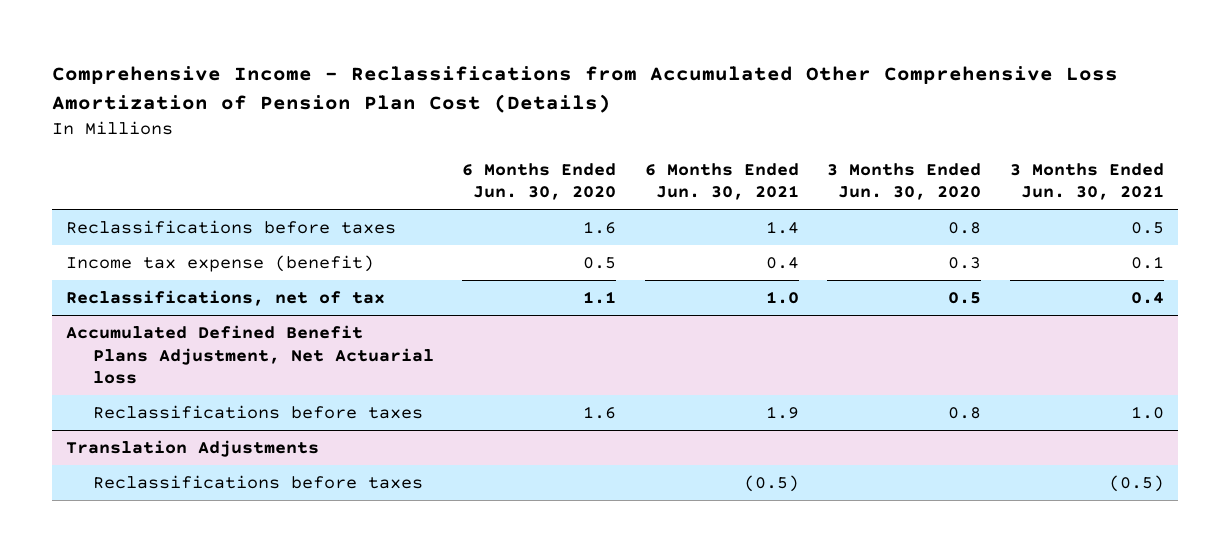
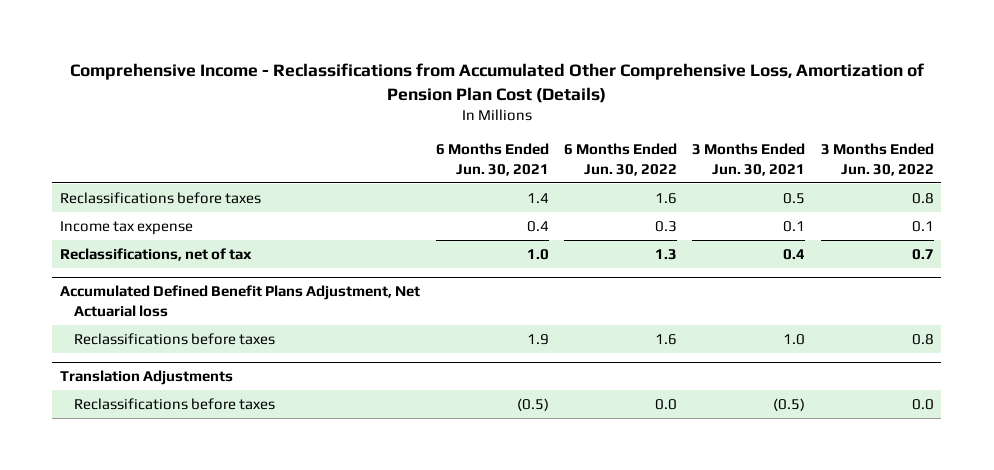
- Comprehensive Income - Reclassifications from Accumulated Other Comprehensive Loss Amortization of Pension Plan Cost (Details)
+ Comprehensive Income - Reclassifications from Accumulated Other Comprehensive Loss, Amortization of Pension Plan Cost (Details)
- | 6 Months Ended Jun. 30, 2020 | 6 Months Ended Jun. 30, 2021 | 3 Months Ended Jun. 30, 2020 | 3 Months Ended Jun. 30, 2021
+ | 6 Months Ended Jun. 30, 2021 | 6 Months Ended Jun. 30, 2022 | 3 Months Ended Jun. 30, 2021 | 3 Months Ended Jun. 30, 2022
- Income tax expense (benefit) | 0.5 | 0.4 | 0.3 | 0.1
+ Income tax expense | 0.4 | 0.3 | 0.1 | 0.1

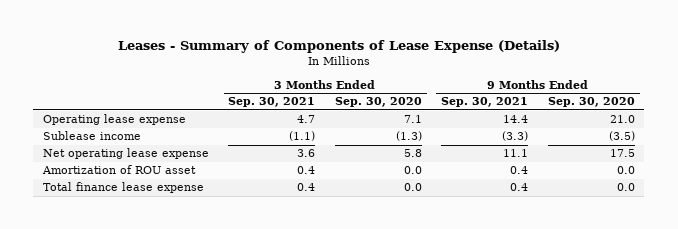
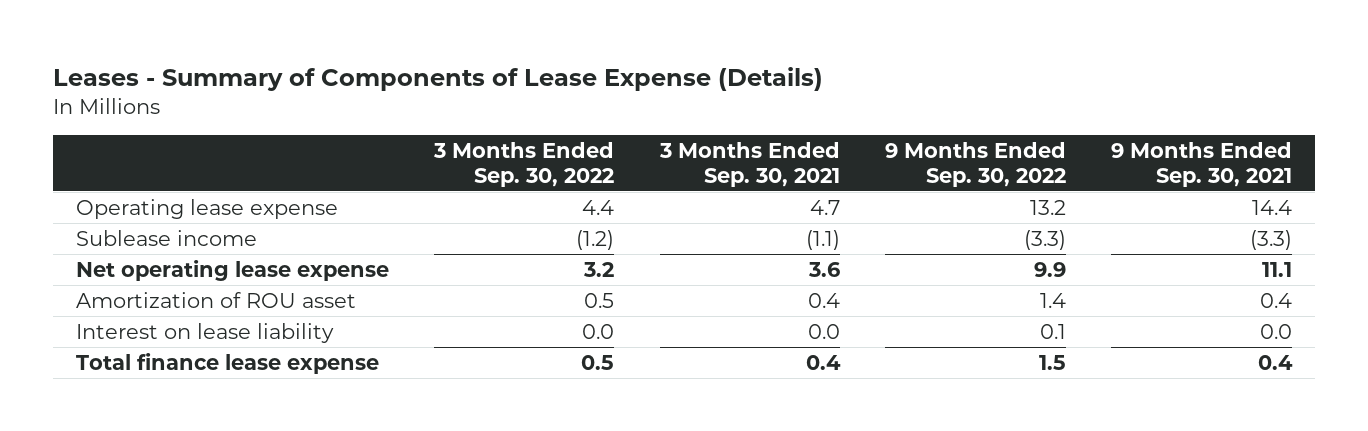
- | 3 Months Ended Sep. 30, 2021 | 3 Months Ended Sep. 30, 2020 | 9 Months Ended Sep. 30, 2021 | 9 Months Ended Sep. 30, 2020
+ | 3 Months Ended Sep. 30, 2022 | 3 Months Ended Sep. 30, 2021 | 9 Months Ended Sep. 30, 2022 | 9 Months Ended Sep. 30, 2021
+ Interest on lease liability | 0.0 | 0.0 | 0.1 | 0.0

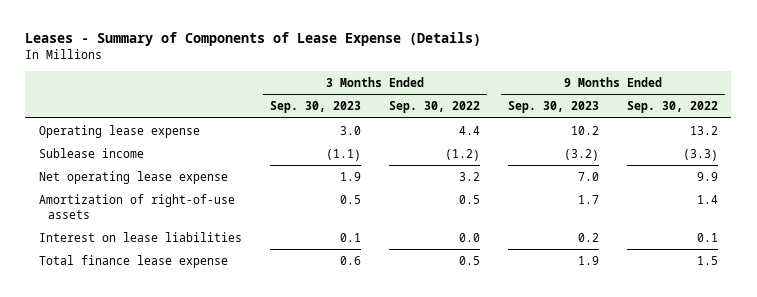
- | 3 Months Ended Sep. 30, 2022 | 3 Months Ended Sep. 30, 2021 | 9 Months Ended Sep. 30, 2022 | 9 Months Ended Sep. 30, 2021
+ | 3 Months Ended Sep. 30, 2023 | 3 Months Ended Sep. 30, 2022 | 9 Months Ended Sep. 30, 2023 | 9 Months Ended Sep. 30, 2022
- Amortization of ROU asset | 0.5 | 0.4 | 1.4 | 0.4
- Interest on lease liability | 0.0 | 0.0 | 0.1 | 0.0
+ Amortization of right-of-use assets | 0.5 | 0.5 | 1.7 | 1.4
+ Interest on lease liabilities | 0.1 | 0.0 | 0.2 | 0.1

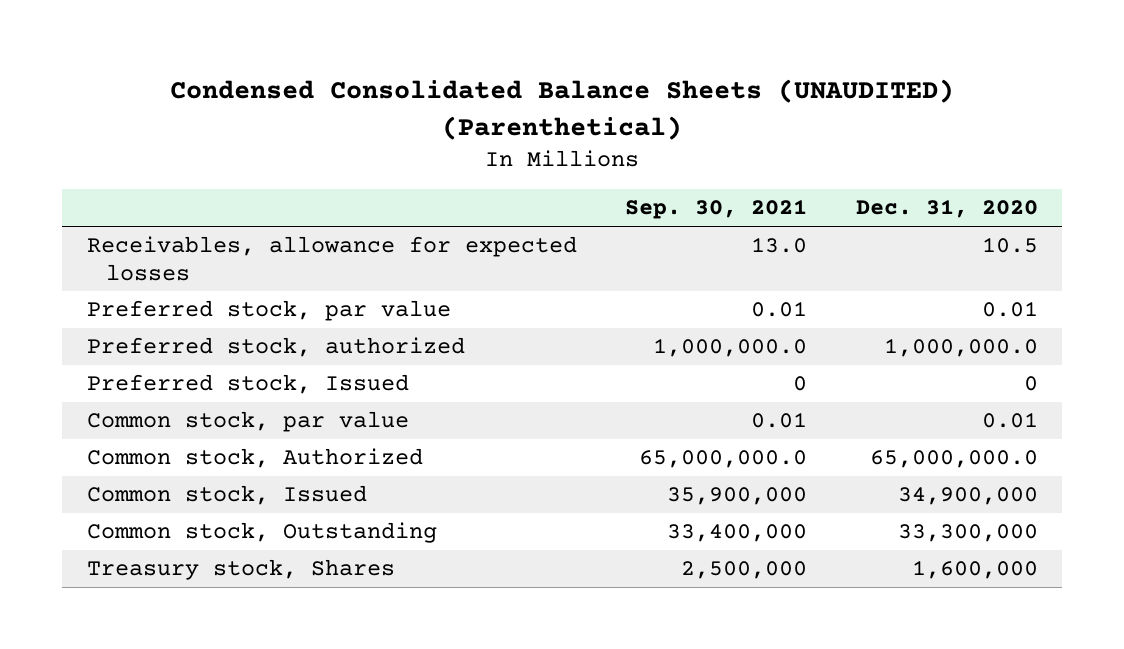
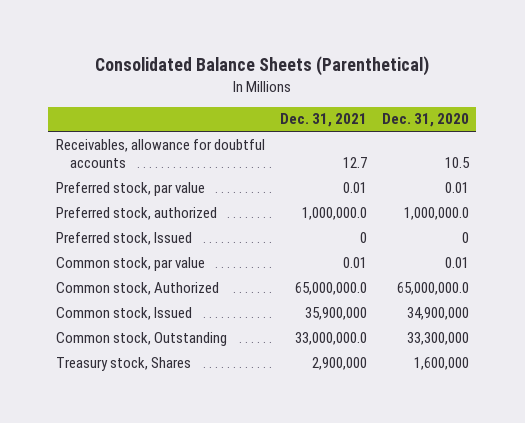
- Condensed Consolidated Balance Sheets (UNAUDITED) (Parenthetical)
+ Consolidated Balance Sheets (Parenthetical)
- | Sep. 30, 2021 | Dec. 31, 2020
+ | Dec. 31, 2021 | Dec. 31, 2020
- Receivables, allowance for expected losses | 13.0 | 10.5
+ Receivables, allowance for doubtful accounts | 12.7 | 10.5

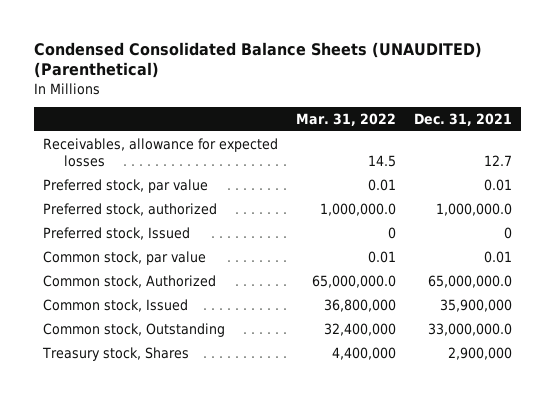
- Consolidated Balance Sheets (Parenthetical)
+ Condensed Consolidated Balance Sheets (UNAUDITED) (Parenthetical)
- | Dec. 31, 2021 | Dec. 31, 2020
+ | Mar. 31, 2022 | Dec. 31, 2021
- Receivables, allowance for doubtful accounts | 12.7 | 10.5
+ Receivables, allowance for expected losses | 14.5 | 12.7

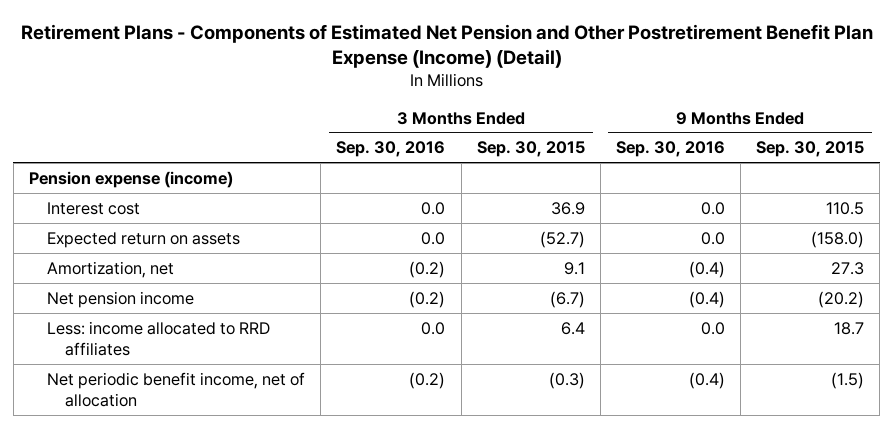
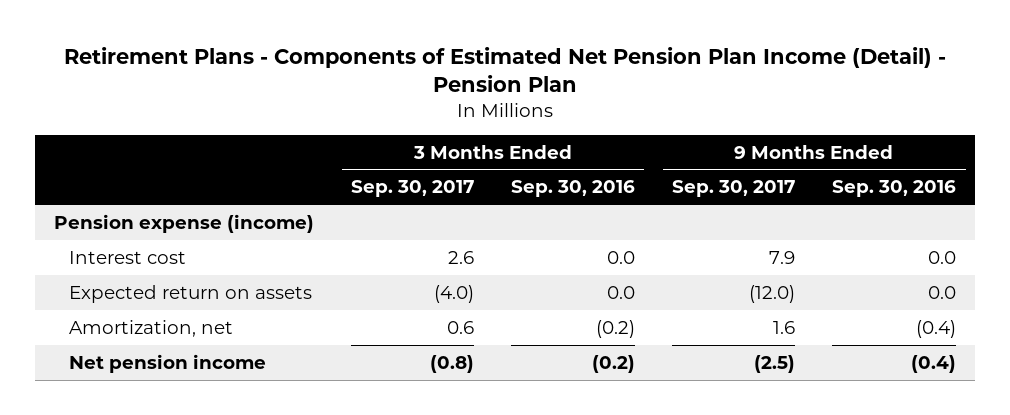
- Retirement Plans - Components of Estimated Net Pension and Other Postretirement Benefit Plan Expense (Income) (Detail)
+ Retirement Plans - Components of Estimated Net Pension Plan Income (Detail) - Pension Plan
- | 3 Months Ended Sep. 30, 2016 | 3 Months Ended Sep. 30, 2015 | 9 Months Ended Sep. 30, 2016 | 9 Months Ended Sep. 30, 2015
+ | 3 Months Ended Sep. 30, 2017 | 3 Months Ended Sep. 30, 2016 | 9 Months Ended Sep. 30, 2017 | 9 Months Ended Sep. 30, 2016
- Less: income allocated to RRD affiliates | 0.0 | 6.4 | 0.0 | 18.7
- Net periodic benefit income, net of allocation | (0.2) | (0.3) | (0.4) | (1.5)

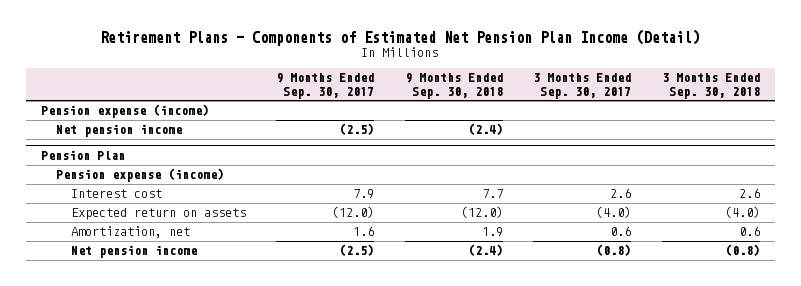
- Retirement Plans - Components of Estimated Net Pension Plan Income (Detail) - Pension Plan
+ Retirement Plans - Components of Estimated Net Pension Plan Income (Detail)
- | 3 Months Ended Sep. 30, 2017 | 3 Months Ended Sep. 30, 2016 | 9 Months Ended Sep. 30, 2017 | 9 Months Ended Sep. 30, 2016
+ | 9 Months Ended Sep. 30, 2017 | 9 Months Ended Sep. 30, 2018 | 3 Months Ended Sep. 30, 2017 | 3 Months Ended Sep. 30, 2018
+ Net pension income | (2.5) | (2.4) | |
+ Pension Plan
+ Pension expense (income)

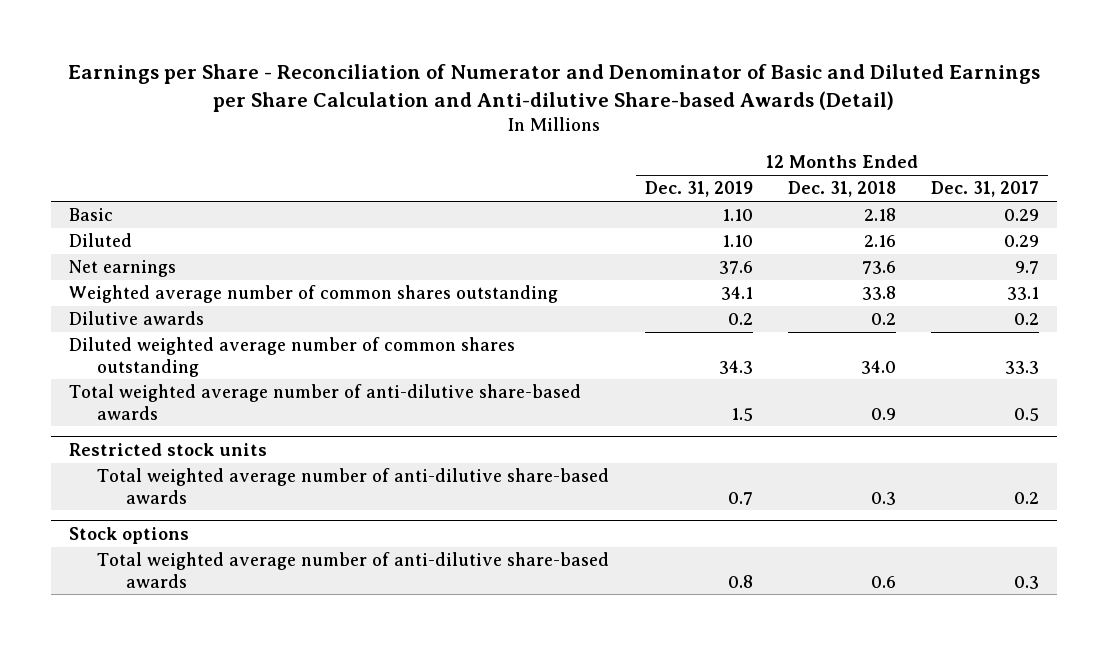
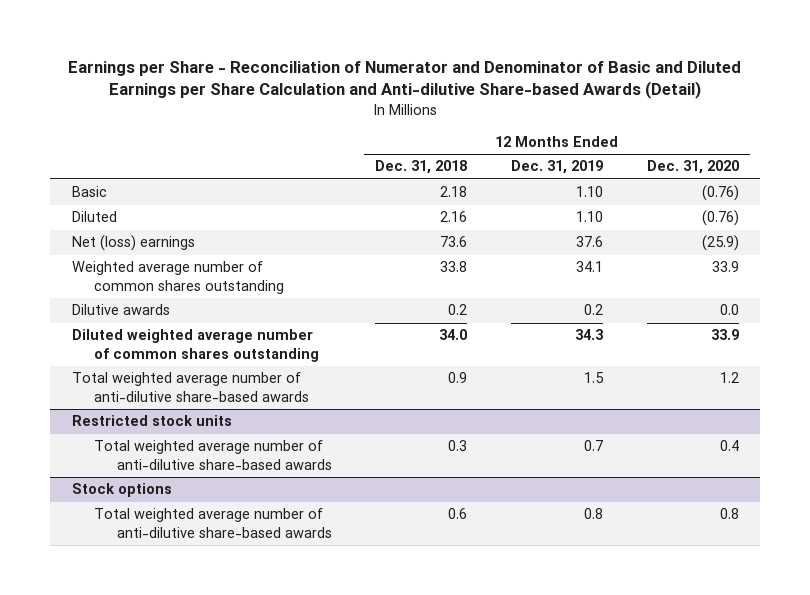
- | 12 Months Ended Dec. 31, 2019 | 12 Months Ended Dec. 31, 2018 | 12 Months Ended Dec. 31, 2017
+ | 12 Months Ended Dec. 31, 2018 | 12 Months Ended Dec. 31, 2019 | 12 Months Ended Dec. 31, 2020
- Net earnings | 37.6 | 73.6 | 9.7
+ Net (loss) earnings | 73.6 | 37.6 | (25.9)

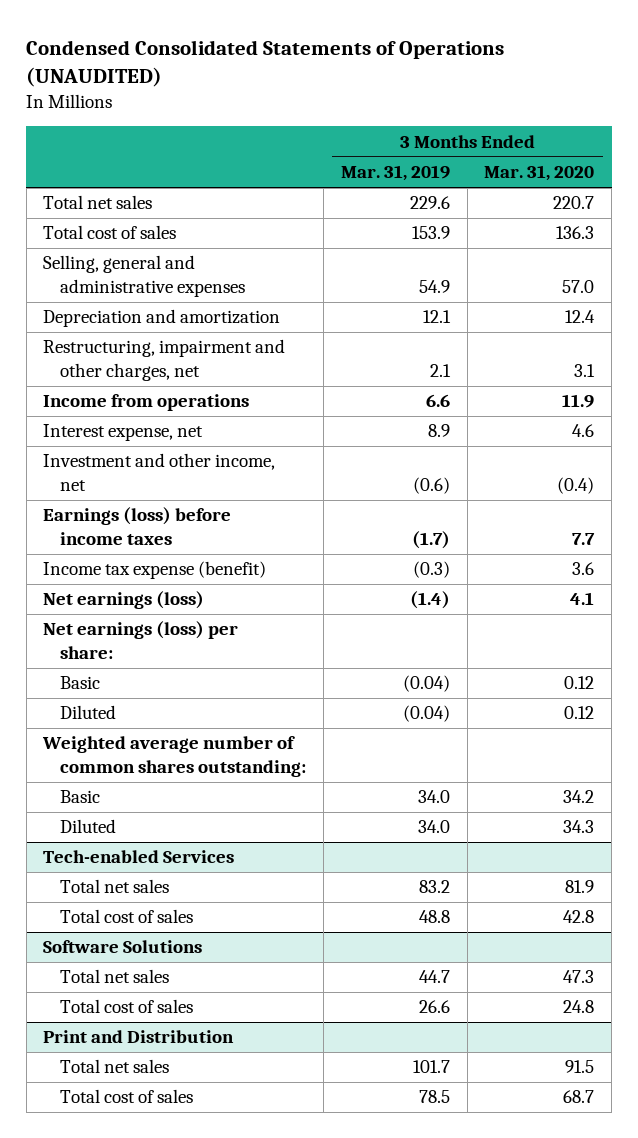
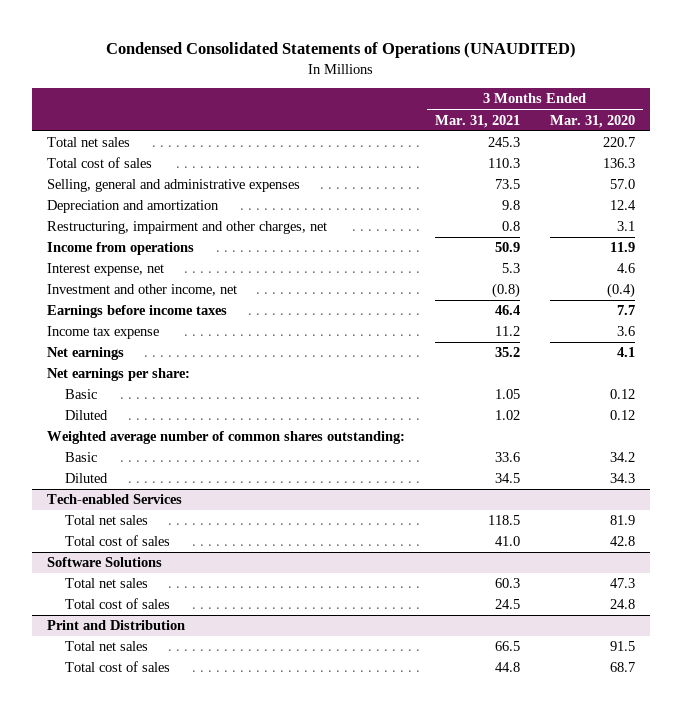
- | 3 Months Ended Mar. 31, 2019 | 3 Months Ended Mar. 31, 2020
+ | 3 Months Ended Mar. 31, 2021 | 3 Months Ended Mar. 31, 2020
- Earnings (loss) before income taxes | (1.7) | 7.7
- Income tax expense (benefit) | (0.3) | 3.6
- Net earnings (loss) | (1.4) | 4.1
- Net earnings (loss) per share:
+ Earnings before income taxes | 46.4 | 7.7
+ Income tax expense | 11.2 | 3.6
+ Net earnings | 35.2 | 4.1
+ Net earnings per share:

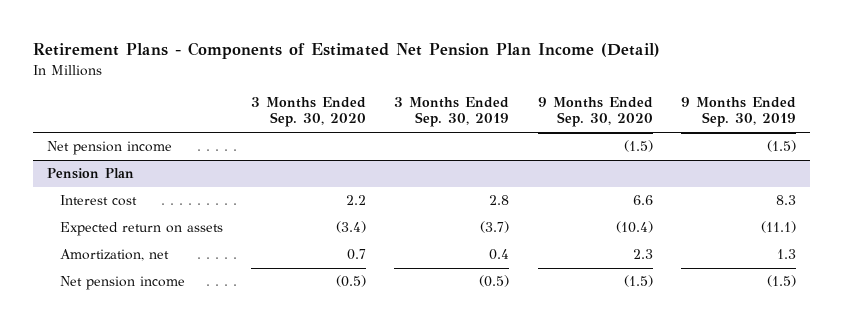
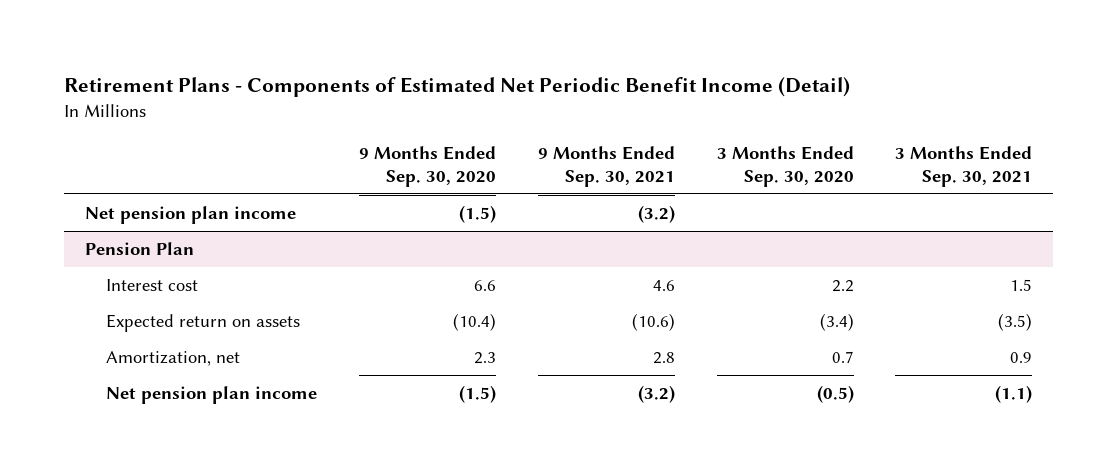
- Retirement Plans - Components of Estimated Net Pension Plan Income (Detail)
+ Retirement Plans - Components of Estimated Net Periodic Benefit Income (Detail)
- | 3 Months Ended Sep. 30, 2020 | 3 Months Ended Sep. 30, 2019 | 9 Months Ended Sep. 30, 2020 | 9 Months Ended Sep. 30, 2019
+ | 9 Months Ended Sep. 30, 2020 | 9 Months Ended Sep. 30, 2021 | 3 Months Ended Sep. 30, 2020 | 3 Months Ended Sep. 30, 2021
- Net pension income | | | (1.5) | (1.5)
+ Net pension plan income | (1.5) | (3.2) | |
@ Pension Plan
- Net pension income | (0.5) | (0.5) | (1.5) | (1.5)
+ Net pension plan income | (1.5) | (3.2) | (0.5) | (1.1)

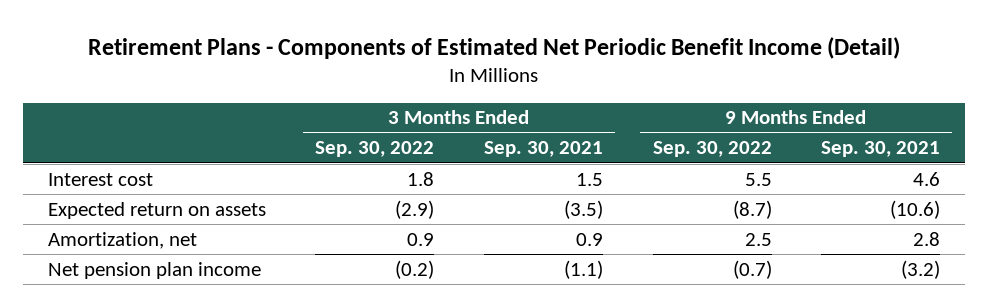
- | 9 Months Ended Sep. 30, 2020 | 9 Months Ended Sep. 30, 2021 | 3 Months Ended Sep. 30, 2020 | 3 Months Ended Sep. 30, 2021
+ | 3 Months Ended Sep. 30, 2022 | 3 Months Ended Sep. 30, 2021 | 9 Months Ended Sep. 30, 2022 | 9 Months Ended Sep. 30, 2021
- Net pension plan income | (1.5) | (3.2) | |
- Pension Plan

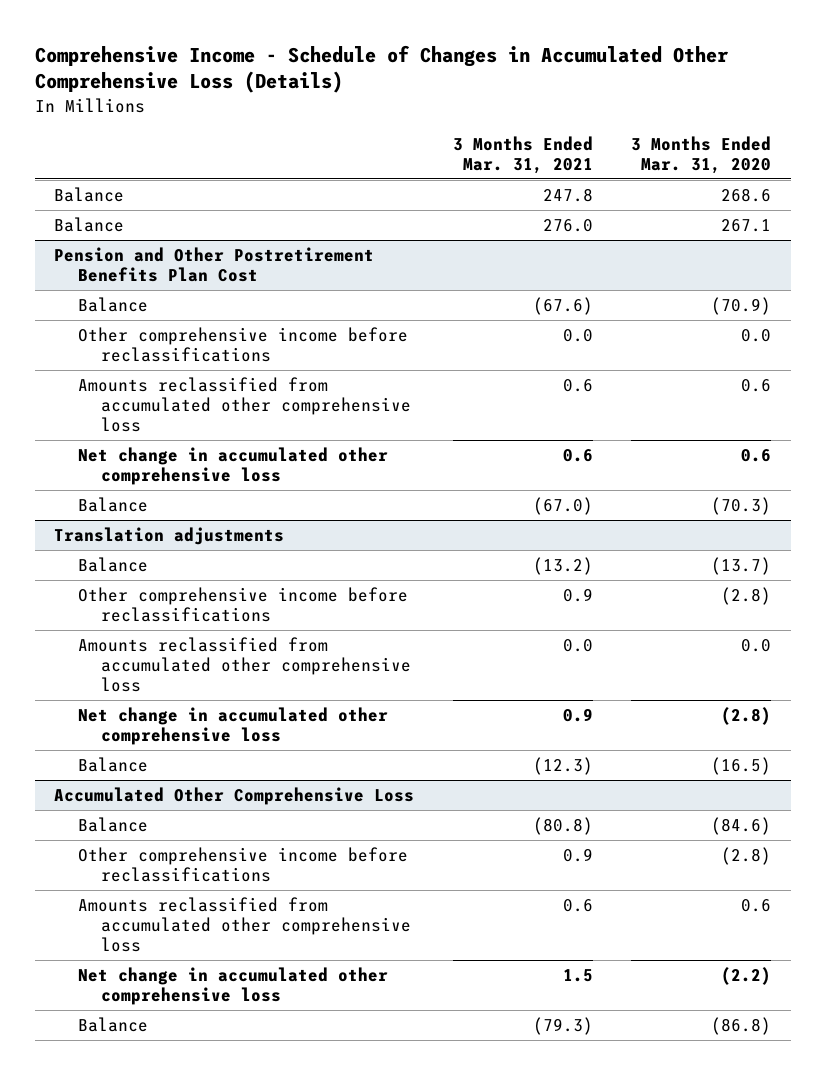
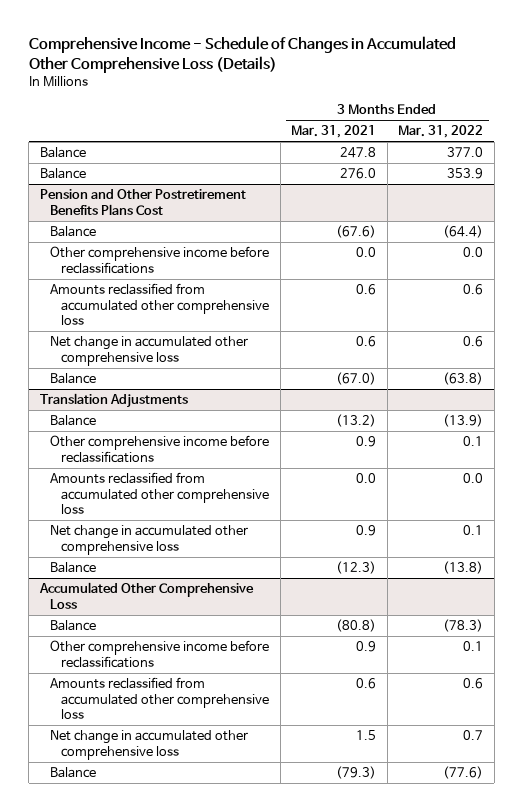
- | 3 Months Ended Mar. 31, 2021 | 3 Months Ended Mar. 31, 2020
+ | 3 Months Ended Mar. 31, 2021 | 3 Months Ended Mar. 31, 2022
- Pension and Other Postretirement Benefits Plan Cost
+ Pension and Other Postretirement Benefits Plans Cost
- Translation adjustments
+ Translation Adjustments

